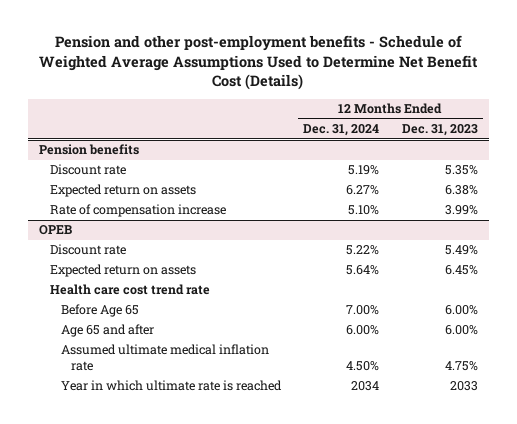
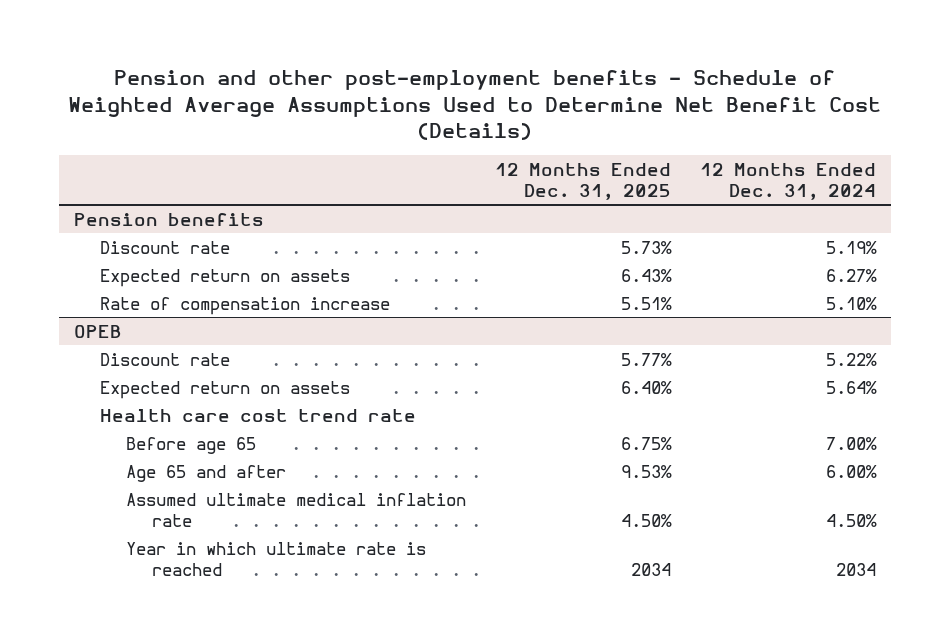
- | 12 Months Ended Dec. 31, 2024 | 12 Months Ended Dec. 31, 2023
+ | 12 Months Ended Dec. 31, 2025 | 12 Months Ended Dec. 31, 2024
@ OPEB
- Before Age 65 | 7.00% | 6.00%
+ Before age 65 | 6.75% | 7.00%

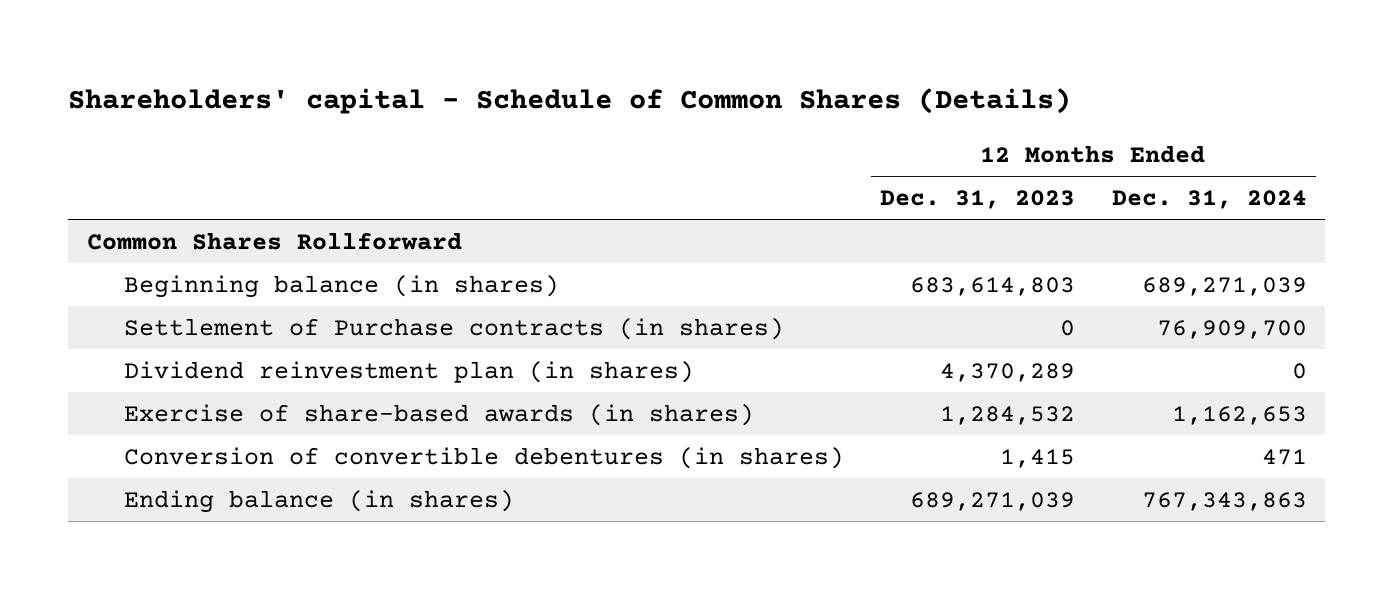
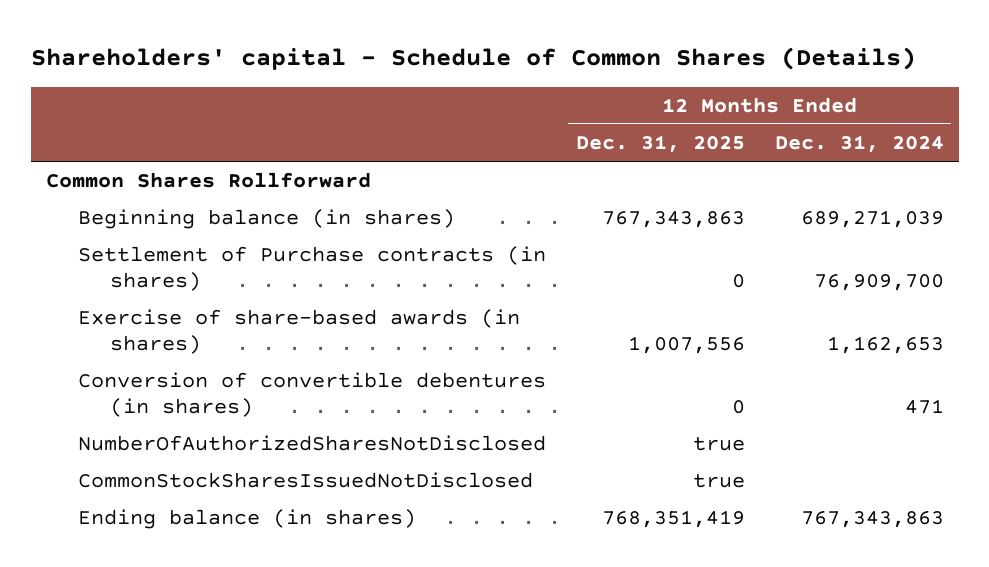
- | 12 Months Ended Dec. 31, 2023 | 12 Months Ended Dec. 31, 2024
+ | 12 Months Ended Dec. 31, 2025 | 12 Months Ended Dec. 31, 2024
- Dividend reinvestment plan (in shares) | 4,370,289 | 0
+ NumberOfAuthorizedSharesNotDisclosed | true |
+ CommonStockSharesIssuedNotDisclosed | true |

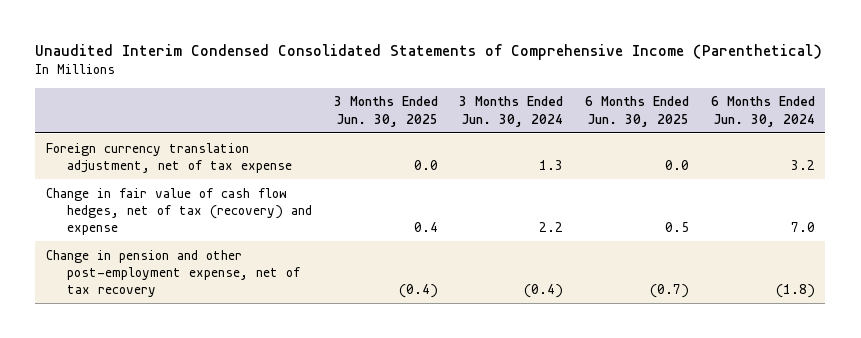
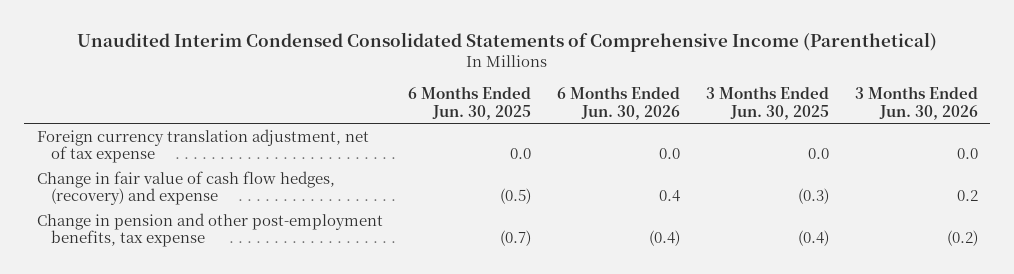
- | 3 Months Ended Jun. 30, 2025 | 3 Months Ended Jun. 30, 2024 | 6 Months Ended Jun. 30, 2025 | 6 Months Ended Jun. 30, 2024
+ | 6 Months Ended Jun. 30, 2025 | 6 Months Ended Jun. 30, 2026 | 3 Months Ended Jun. 30, 2025 | 3 Months Ended Jun. 30, 2026
- Change in fair value of cash flow hedges, net of tax (recovery) and expense | 0.4 | 2.2 | 0.5 | 7.0
- Change in pension and other post-employment expense, net of tax recovery | (0.4) | (0.4) | (0.7) | (1.8)
+ Change in fair value of cash flow hedges, (recovery) and expense | (0.5) | 0.4 | (0.3) | 0.2
+ Change in pension and other post-employment benefits, tax expense | (0.7) | (0.4) | (0.4) | (0.2)

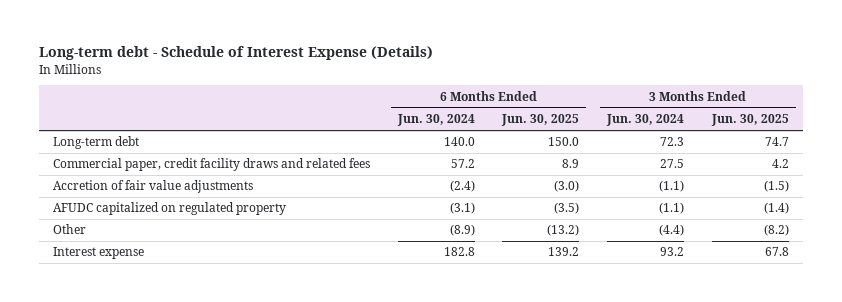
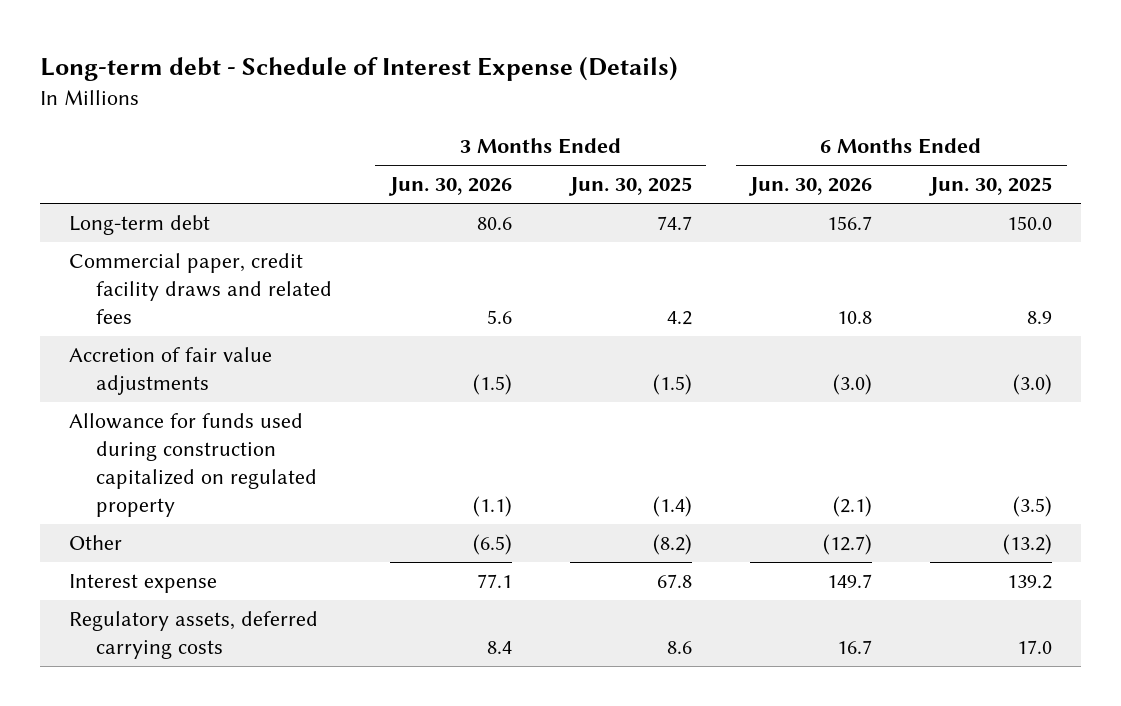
- | 6 Months Ended Jun. 30, 2024 | 6 Months Ended Jun. 30, 2025 | 3 Months Ended Jun. 30, 2024 | 3 Months Ended Jun. 30, 2025
+ | 3 Months Ended Jun. 30, 2026 | 3 Months Ended Jun. 30, 2025 | 6 Months Ended Jun. 30, 2026 | 6 Months Ended Jun. 30, 2025
- AFUDC capitalized on regulated property | (3.1) | (3.5) | (1.1) | (1.4)
+ Allowance for funds used during construction capitalized on regulated property | (1.1) | (1.4) | (2.1) | (3.5)
+ Regulatory assets, deferred carrying costs | 8.4 | 8.6 | 16.7 | 17.0

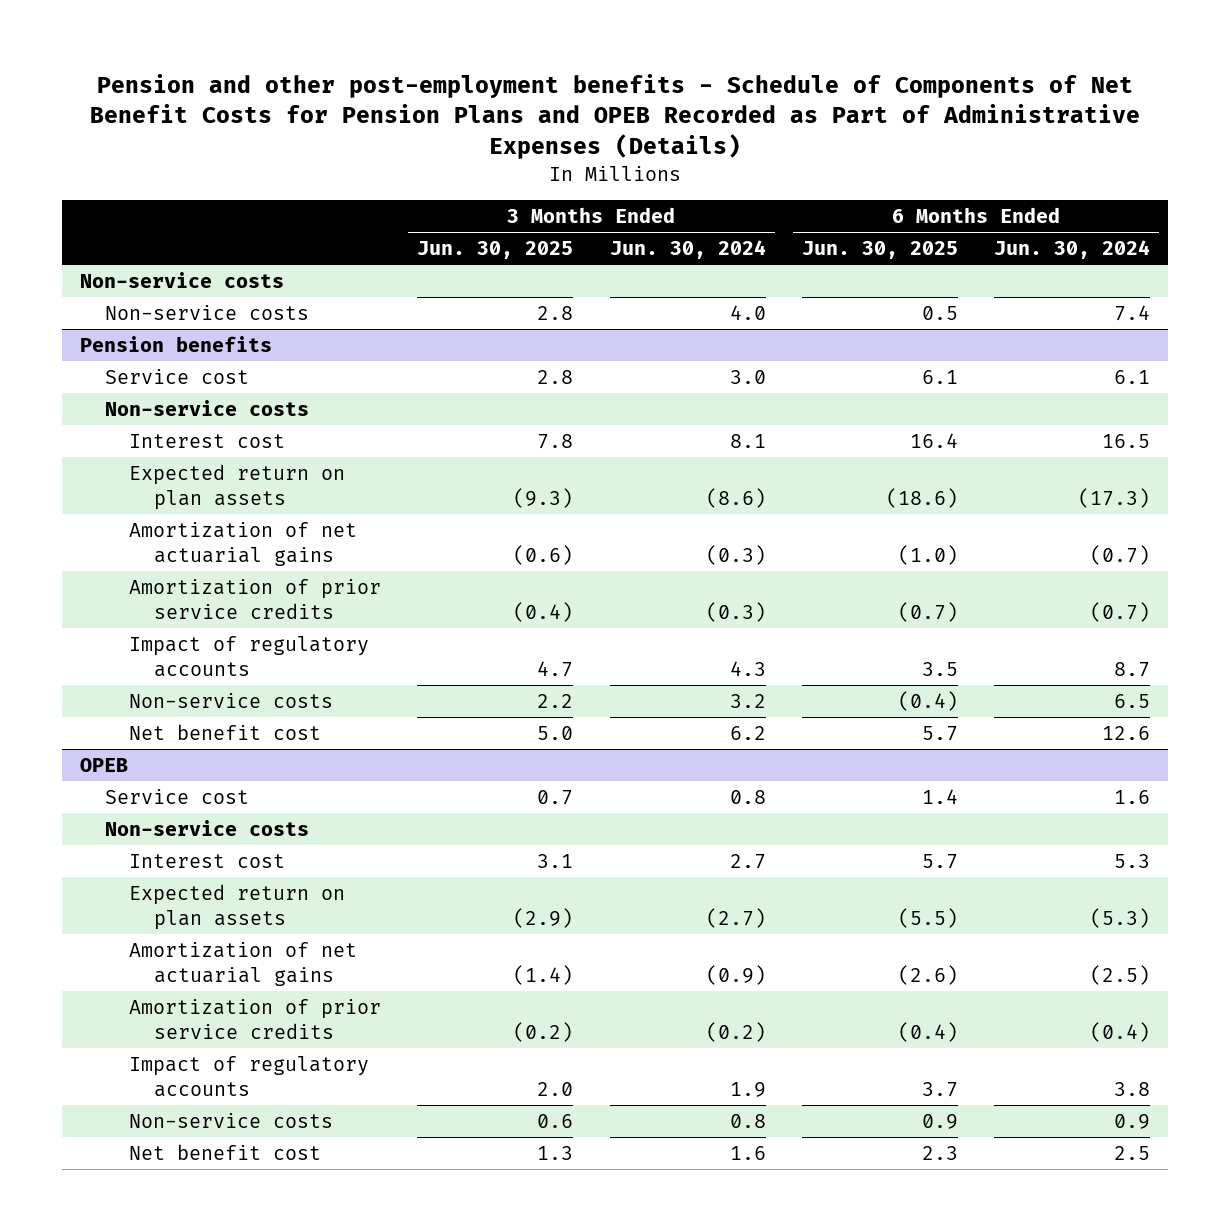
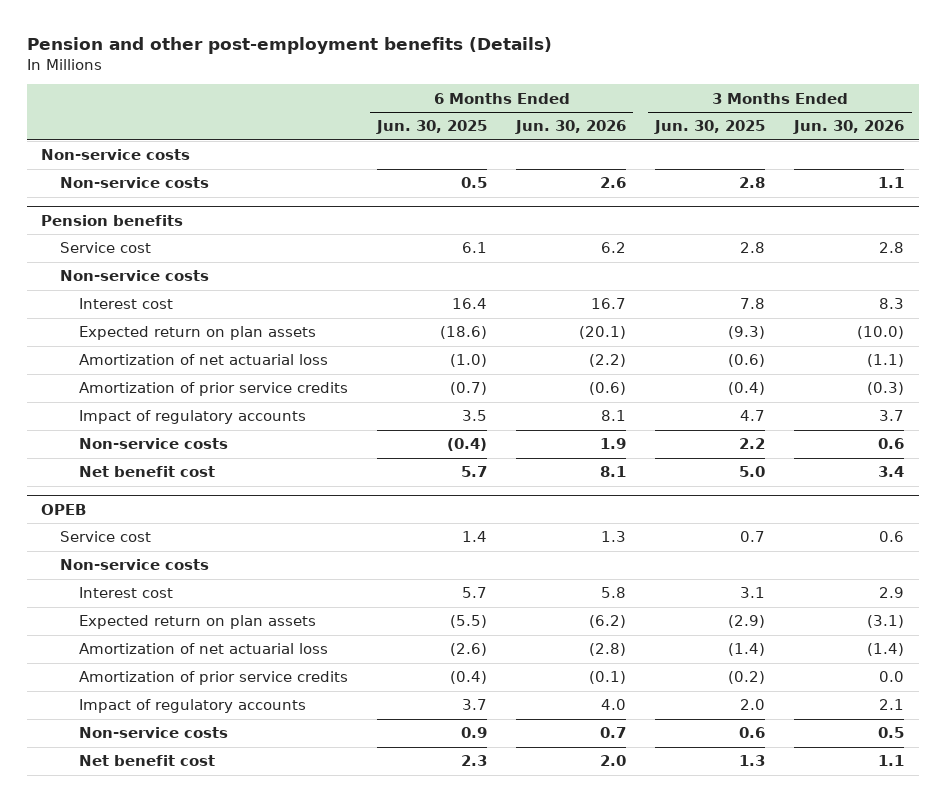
- Pension and other post-employment benefits - Schedule of Components of Net Benefit Costs for Pension Plans and OPEB Recorded as Part of Administrative Expenses (Details)
+ Pension and other post-employment benefits (Details)
- | 3 Months Ended Jun. 30, 2025 | 3 Months Ended Jun. 30, 2024 | 6 Months Ended Jun. 30, 2025 | 6 Months Ended Jun. 30, 2024
+ | 6 Months Ended Jun. 30, 2025 | 6 Months Ended Jun. 30, 2026 | 3 Months Ended Jun. 30, 2025 | 3 Months Ended Jun. 30, 2026
@ Pension benefits
- Amortization of net actuarial gains | (0.6) | (0.3) | (1.0) | (0.7)
+ Amortization of net actuarial loss | (1.0) | (2.2) | (0.6) | (1.1)
@ OPEB
- Amortization of net actuarial gains | (1.4) | (0.9) | (2.6) | (2.5)
+ Amortization of net actuarial loss | (2.6) | (2.8) | (1.4) | (1.4)

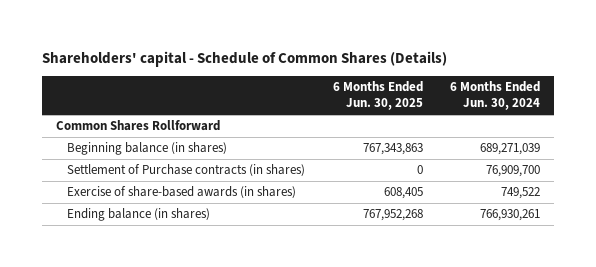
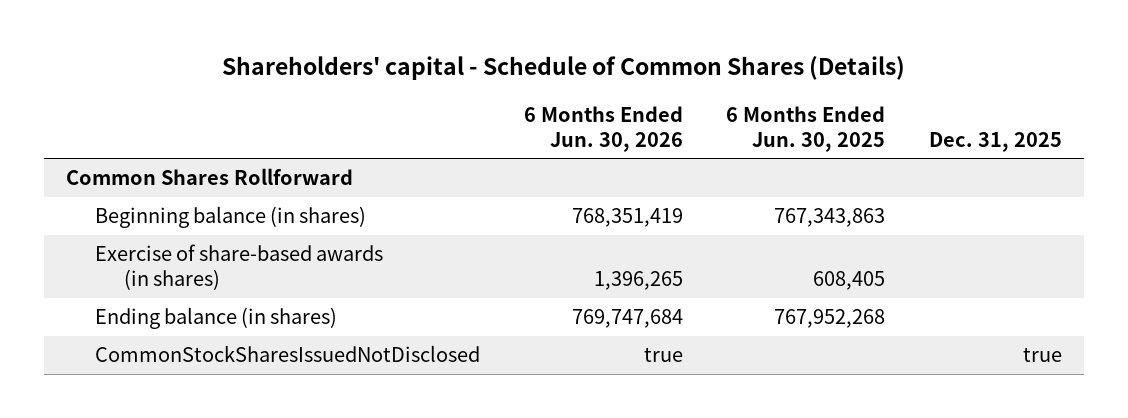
- | 6 Months Ended Jun. 30, 2025 | 6 Months Ended Jun. 30, 2024
+ | 6 Months Ended Jun. 30, 2026 | 6 Months Ended Jun. 30, 2025 | Dec. 31, 2025
- Settlement of Purchase contracts (in shares) | 0 | 76,909,700
+ CommonStockSharesIssuedNotDisclosed | true | | true

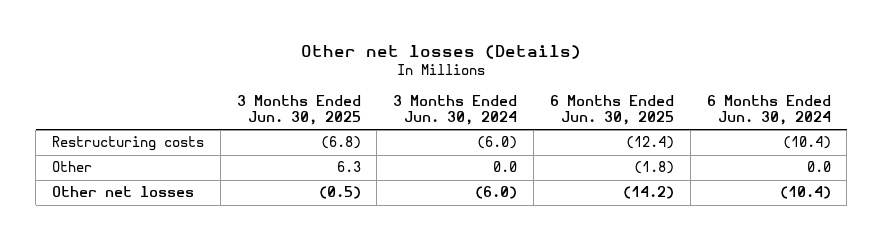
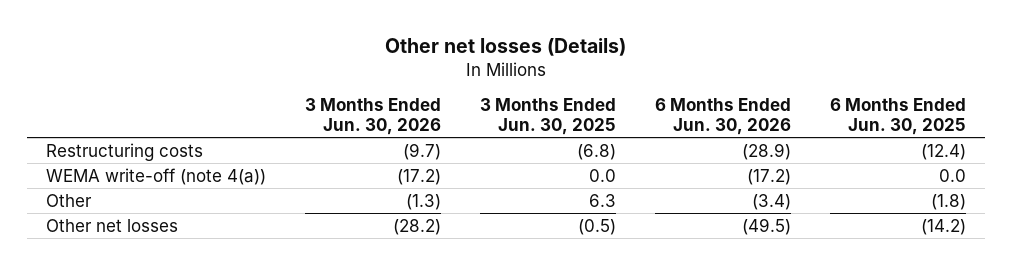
- | 3 Months Ended Jun. 30, 2025 | 3 Months Ended Jun. 30, 2024 | 6 Months Ended Jun. 30, 2025 | 6 Months Ended Jun. 30, 2024
+ | 3 Months Ended Jun. 30, 2026 | 3 Months Ended Jun. 30, 2025 | 6 Months Ended Jun. 30, 2026 | 6 Months Ended Jun. 30, 2025
+ WEMA write-off (note 4(a)) | (17.2) | 0.0 | (17.2) | 0.0

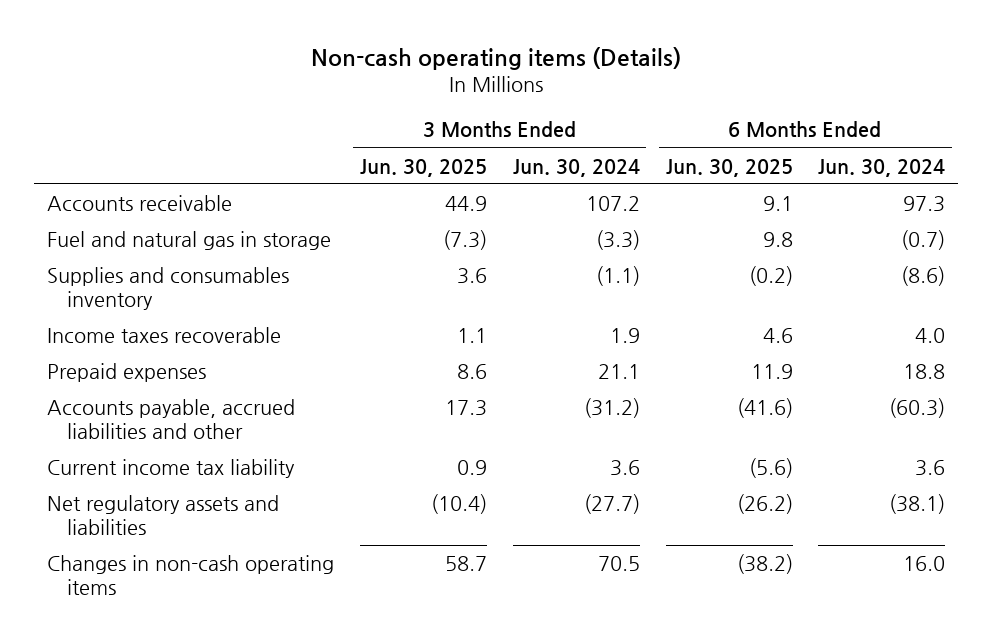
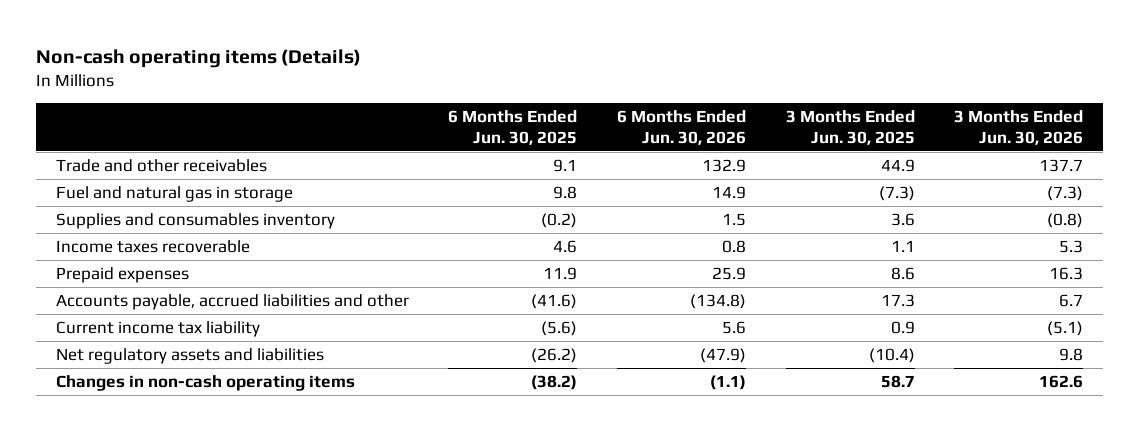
- | 3 Months Ended Jun. 30, 2025 | 3 Months Ended Jun. 30, 2024 | 6 Months Ended Jun. 30, 2025 | 6 Months Ended Jun. 30, 2024
+ | 6 Months Ended Jun. 30, 2025 | 6 Months Ended Jun. 30, 2026 | 3 Months Ended Jun. 30, 2025 | 3 Months Ended Jun. 30, 2026
- Accounts receivable | 44.9 | 107.2 | 9.1 | 97.3
+ Trade and other receivables | 9.1 | 132.9 | 44.9 | 137.7

